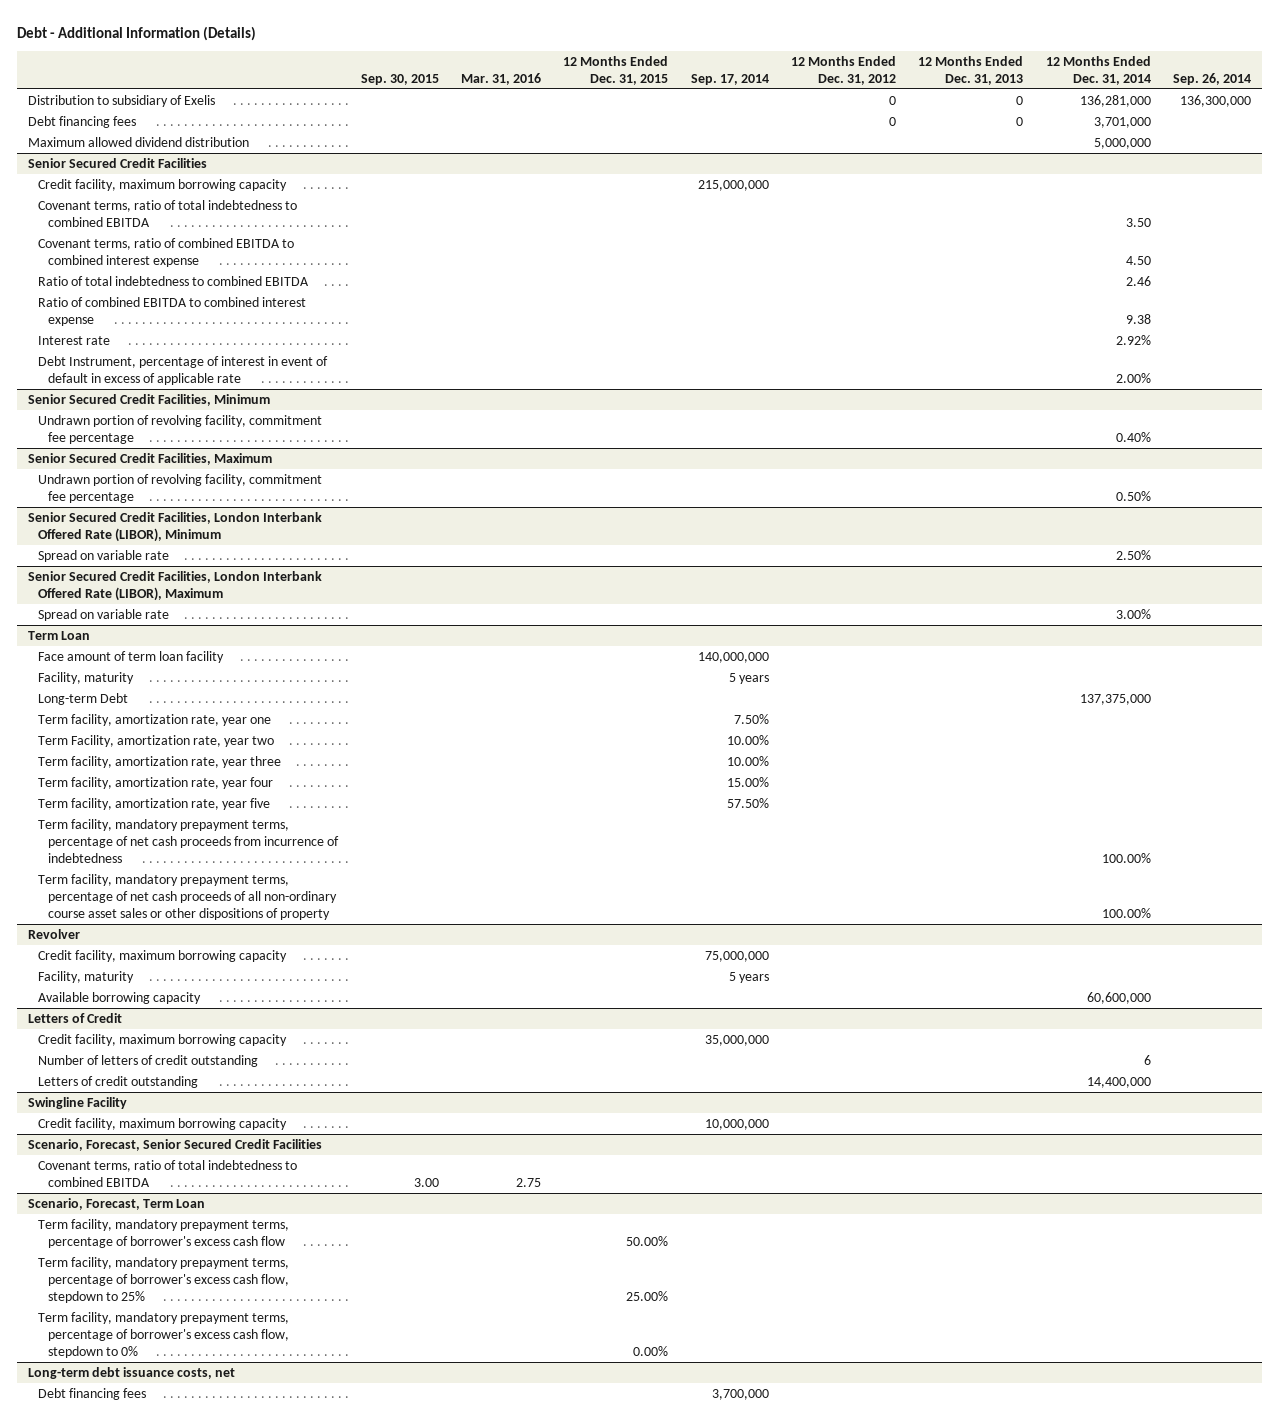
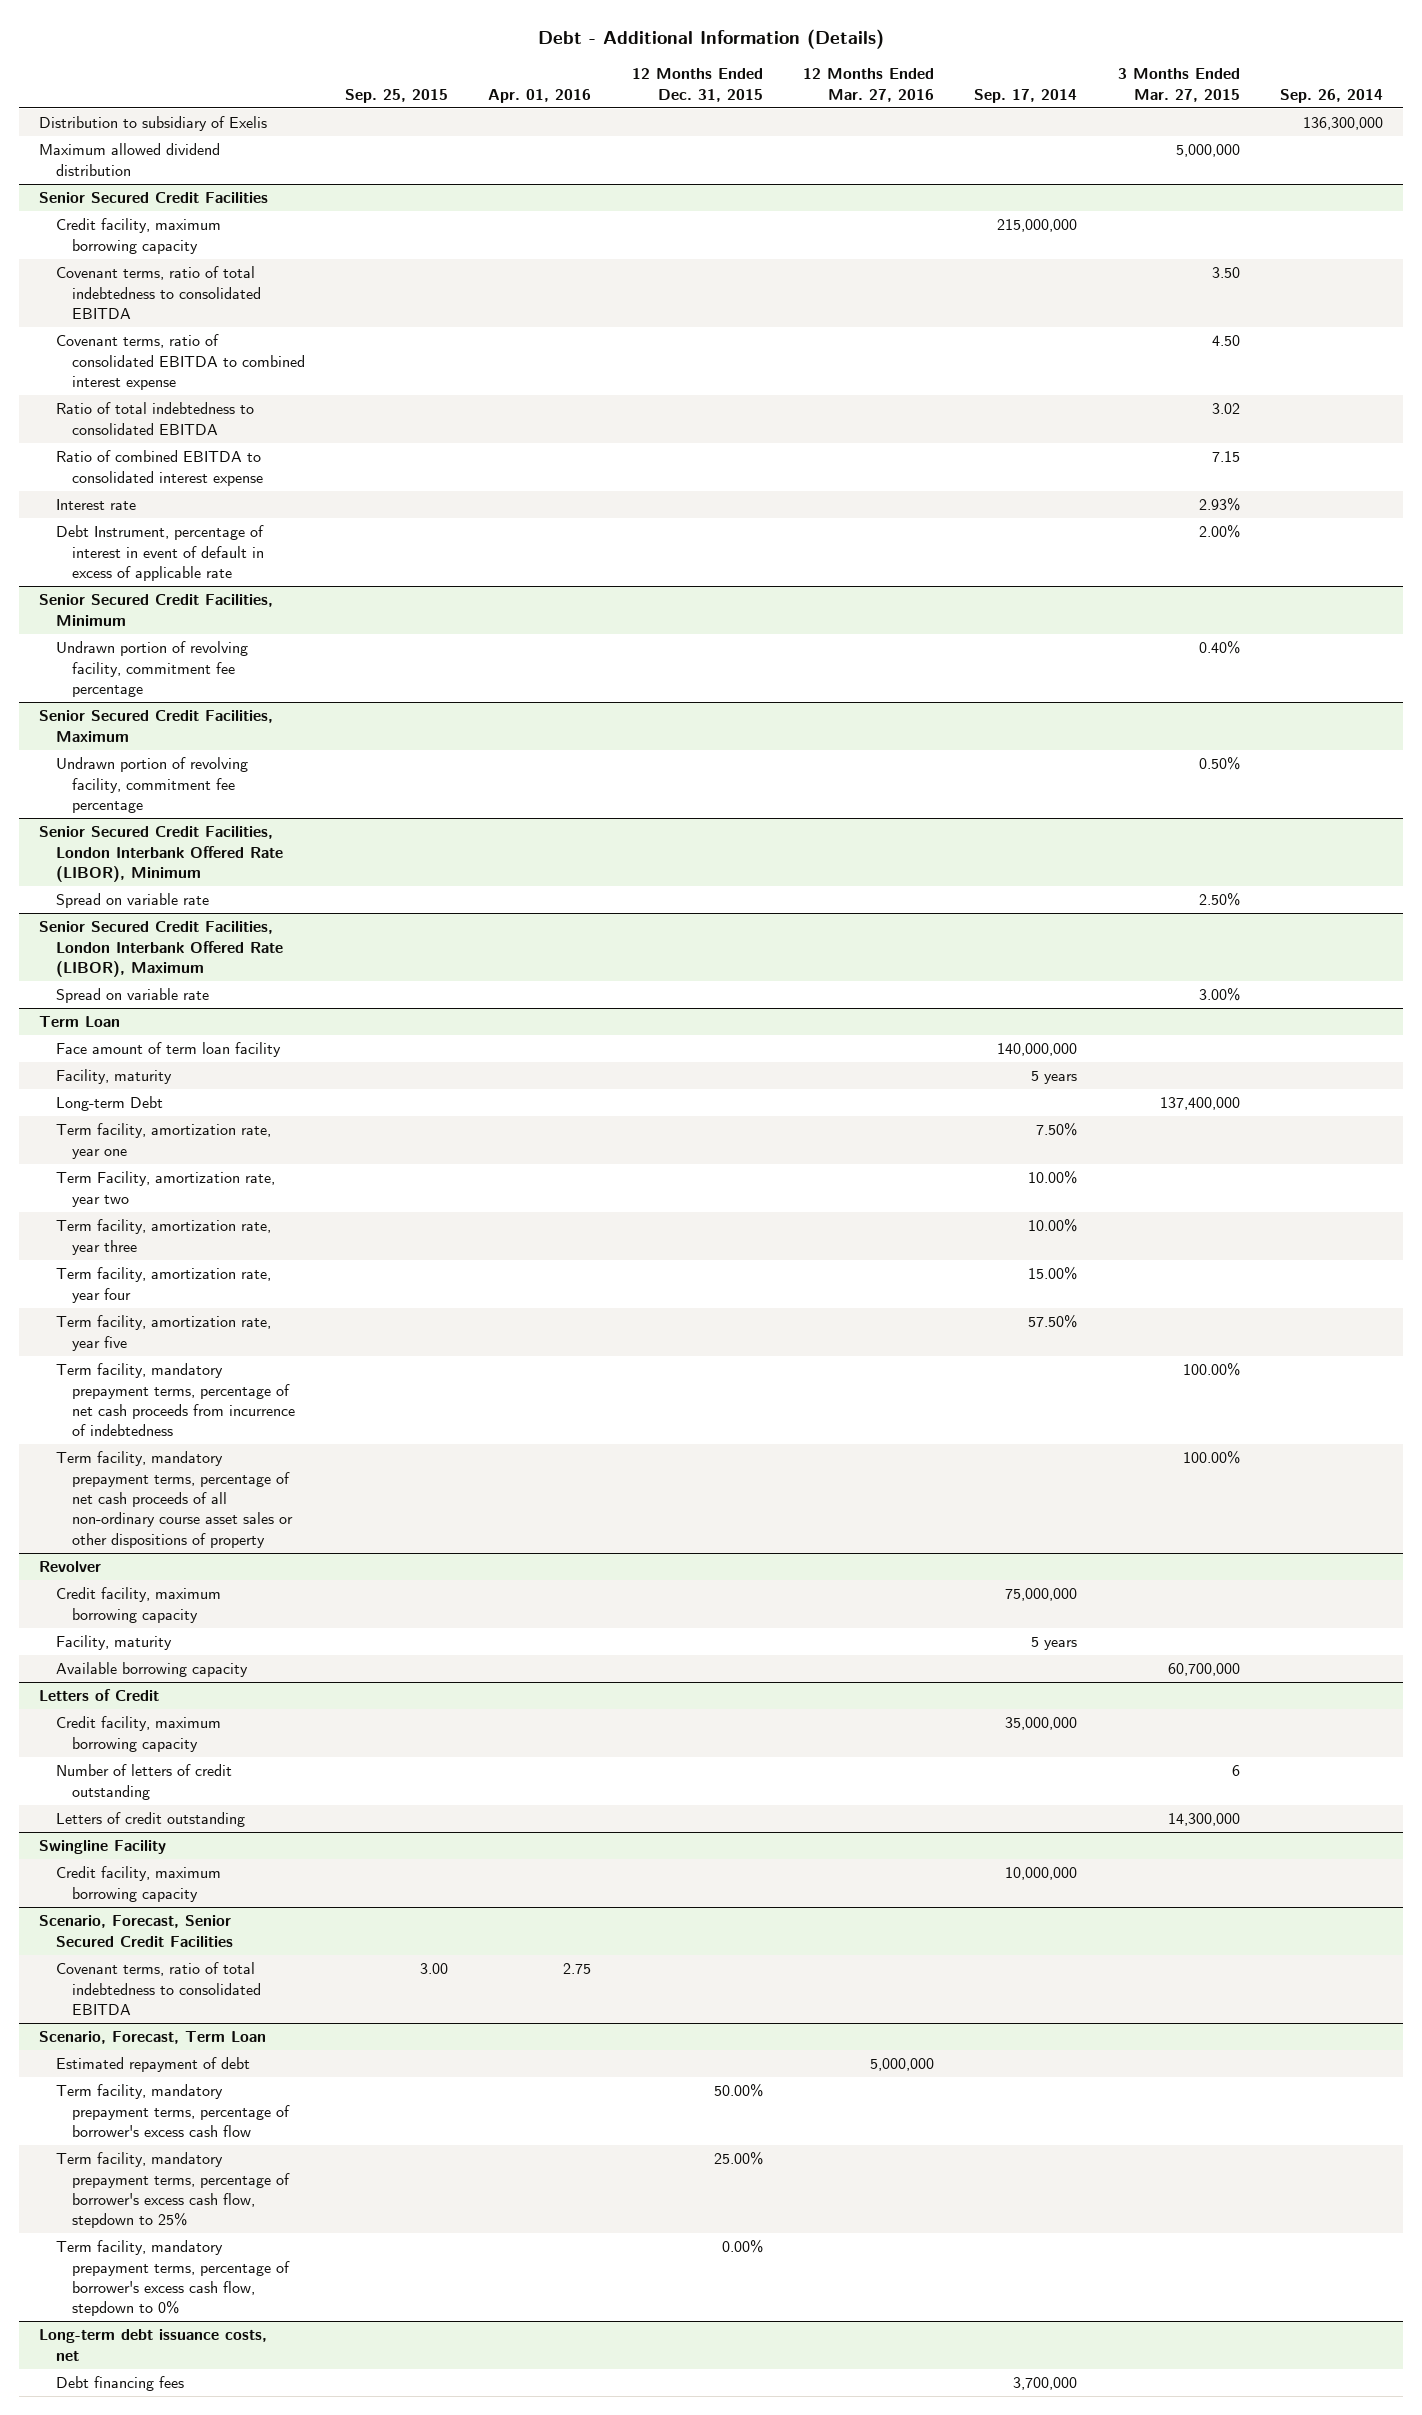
- | Sep. 30, 2015 | Mar. 31, 2016 | 12 Months Ended Dec. 31, 2015 | Sep. 17, 2014 | 12 Months Ended Dec. 31, 2012 | 12 Months Ended Dec. 31, 2013 | 12 Months Ended Dec. 31, 2014 | Sep. 26, 2014
+ | Sep. 25, 2015 | Apr. 01, 2016 | 12 Months Ended Dec. 31, 2015 | 12 Months Ended Mar. 27, 2016 | Sep. 17, 2014 | 3 Months Ended Mar. 27, 2015 | Sep. 26, 2014
- Debt financing fees | | | | | 0 | 0 | 3,701,000 |
@ Senior Secured Credit Facilities
- Covenant terms, ratio of total indebtedness to combined EBITDA | | | | | | | 3.50 |
- Covenant terms, ratio of combined EBITDA to combined interest expense | | | | | | | 4.50 |
- Ratio of total indebtedness to combined EBITDA | | | | | | | 2.46 |
- Ratio of combined EBITDA to combined interest expense | | | | | | | 9.38 |
+ Covenant terms, ratio of total indebtedness to consolidated EBITDA | | | | | | 3.50 |
+ Covenant terms, ratio of consolidated EBITDA to combined interest expense | | | | | | 4.50 |
+ Ratio of total indebtedness to consolidated EBITDA | | | | | | 3.02 |
+ Ratio of combined EBITDA to consolidated interest expense | | | | | | 7.15 |
@ Scenario, Forecast, Senior Secured Credit Facilities
- Covenant terms, ratio of total indebtedness to combined EBITDA | 3.00 | 2.75 | | | | | |
+ Covenant terms, ratio of total indebtedness to consolidated EBITDA | 3.00 | 2.75 | | | | |
@ Scenario, Forecast, Term Loan
+ Estimated repayment of debt | | | | 5,000,000 | | |

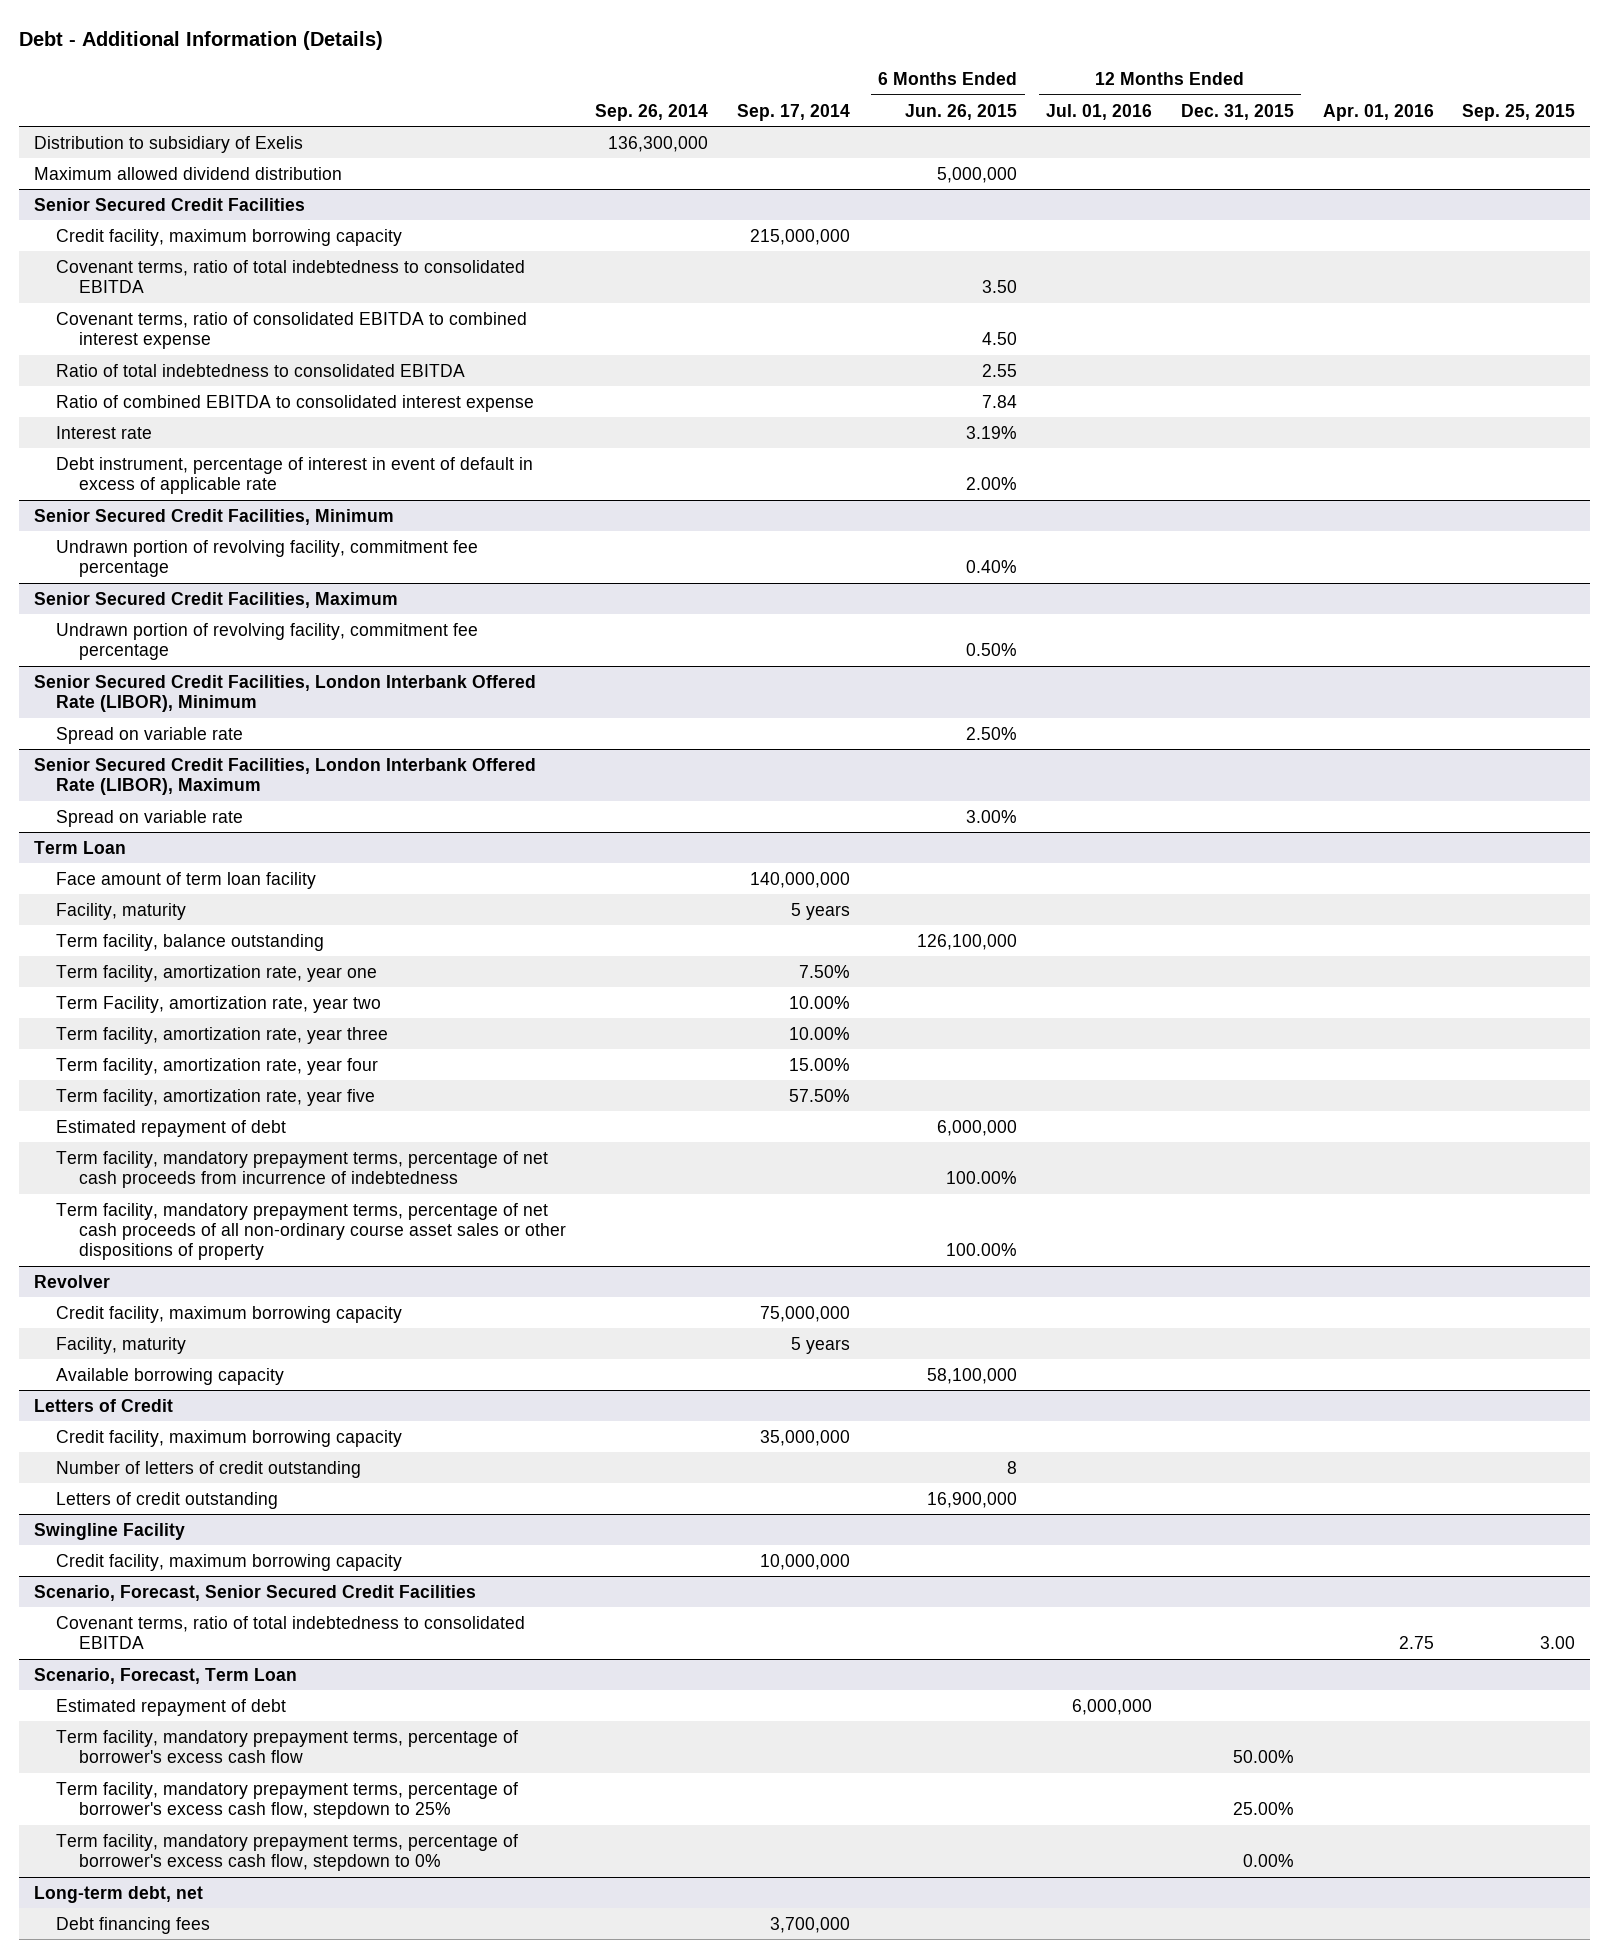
- | Sep. 25, 2015 | Apr. 01, 2016 | 12 Months Ended Dec. 31, 2015 | 12 Months Ended Mar. 27, 2016 | Sep. 17, 2014 | 3 Months Ended Mar. 27, 2015 | Sep. 26, 2014
+ | Sep. 26, 2014 | Sep. 17, 2014 | 6 Months Ended Jun. 26, 2015 | 12 Months Ended Jul. 01, 2016 | 12 Months Ended Dec. 31, 2015 | Apr. 01, 2016 | Sep. 25, 2015
@ Senior Secured Credit Facilities
- Debt Instrument, percentage of interest in event of default in excess of applicable rate | | | | | | 2.00% |
+ Debt instrument, percentage of interest in event of default in excess of applicable rate | | | 2.00% | | | |
@ Term Loan
- Long-term Debt | | | | | | 137,400,000 |
+ Term facility, balance outstanding | | | 126,100,000 | | | |
+ Estimated repayment of debt | | | 6,000,000 | | | |
- Long-term debt issuance costs, net
+ Long-term debt, net

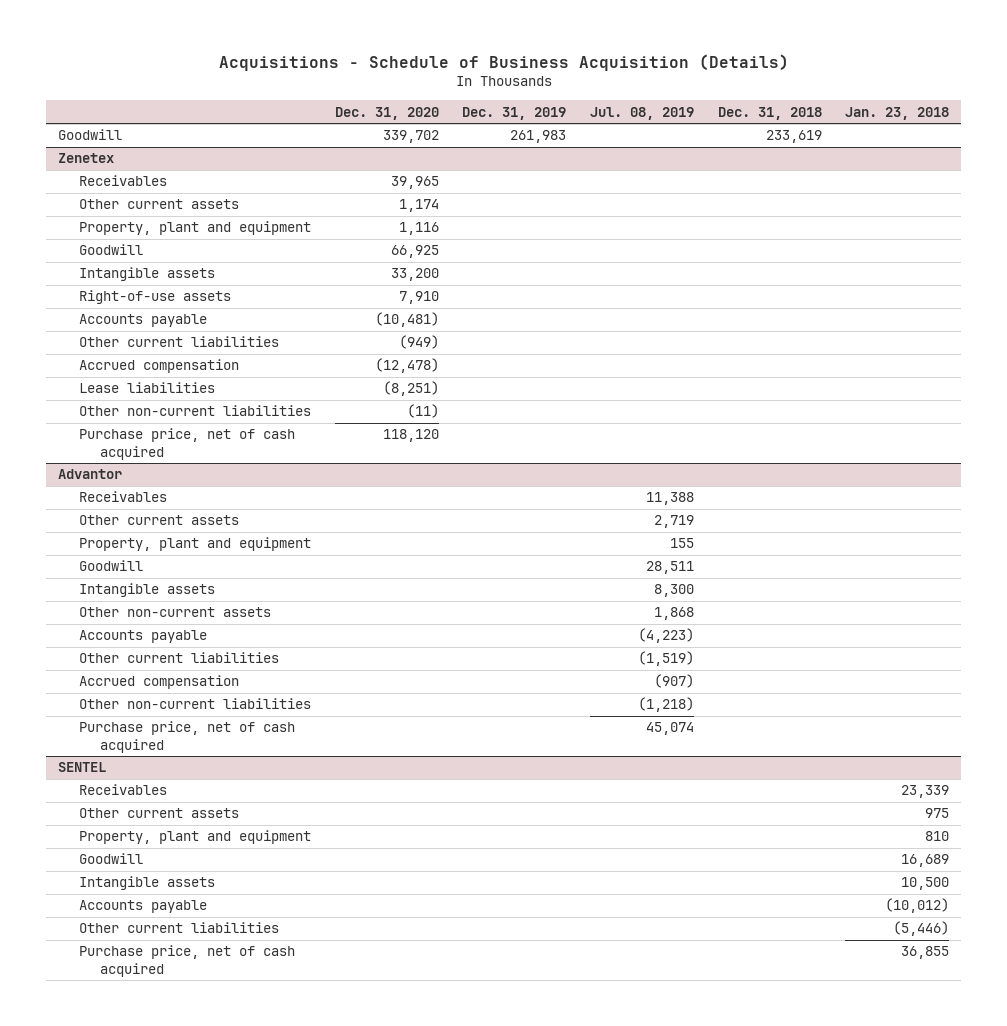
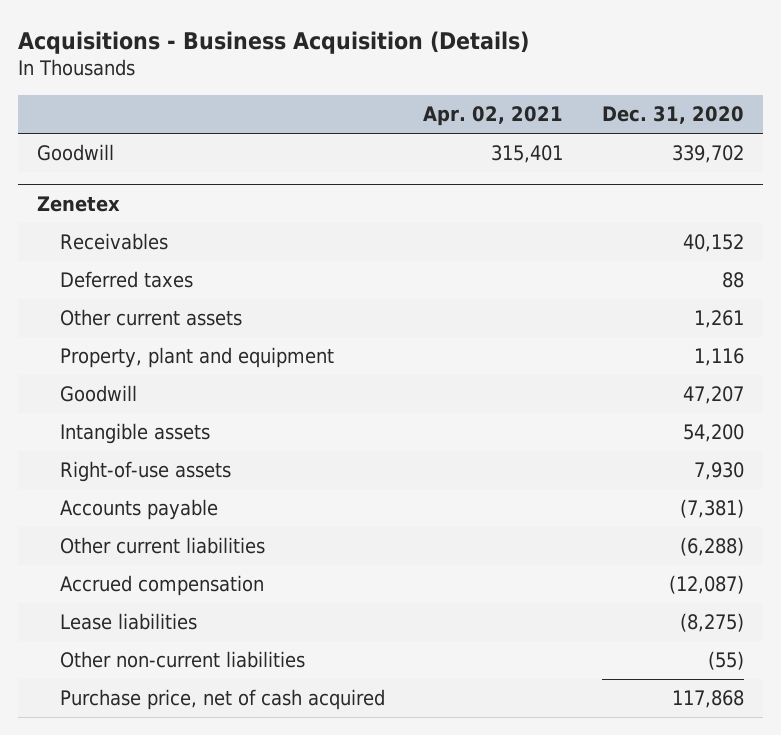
- Acquisitions - Schedule of Business Acquisition (Details)
+ Acquisitions - Business Acquisition (Details)
- | Dec. 31, 2020 | Dec. 31, 2019 | Jul. 08, 2019 | Dec. 31, 2018 | Jan. 23, 2018
+ | Apr. 02, 2021 | Dec. 31, 2020
@ Zenetex
- Receivables | 39,965 | | | |
- Other current assets | 1,174 | | | |
+ Receivables | | 40,152
+ Deferred taxes | | 88
+ Other current assets | | 1,261
- Goodwill | 66,925 | | | |
- Intangible assets | 33,200 | | | |
- Right-of-use assets | 7,910 | | | |
- Accounts payable | (10,481) | | | |
- Other current liabilities | (949) | | | |
- Accrued compensation | (12,478) | | | |
- Lease liabilities | (8,251) | | | |
- Other non-current liabilities | (11) | | | |
- Purchase price, net of cash acquired | 118,120 | | | |
- Advantor
- Receivables | | | 11,388 | |
- Other current assets | | | 2,719 | |
- Property, plant and equipment | | | 155 | |
- Goodwill | | | 28,511 | |
- Intangible assets | | | 8,300 | |
- Other non-current assets | | | 1,868 | |
- Accounts payable | | | (4,223) | |
- Other current liabilities | | | (1,519) | |
- Accrued compensation | | | (907) | |
- Other non-current liabilities | | | (1,218) | |
- Purchase price, net of cash acquired | | | 45,074 | |
- SENTEL
- Receivables | | | | | 23,339
- Other current assets | | | | | 975
- Property, plant and equipment | | | | | 810
- Goodwill | | | | | 16,689
- Intangible assets | | | | | 10,500
- Accounts payable | | | | | (10,012)
- Other current liabilities | | | | | (5,446)
- Purchase price, net of cash acquired | | | | | 36,855
@ Zenetex
+ Goodwill | | 47,207
+ Intangible assets | | 54,200
+ Right-of-use assets | | 7,930
+ Accounts payable | | (7,381)
+ Other current liabilities | | (6,288)
+ Accrued compensation | | (12,087)
+ Lease liabilities | | (8,275)
+ Other non-current liabilities | | (55)
+ Purchase price, net of cash acquired | | 117,868

